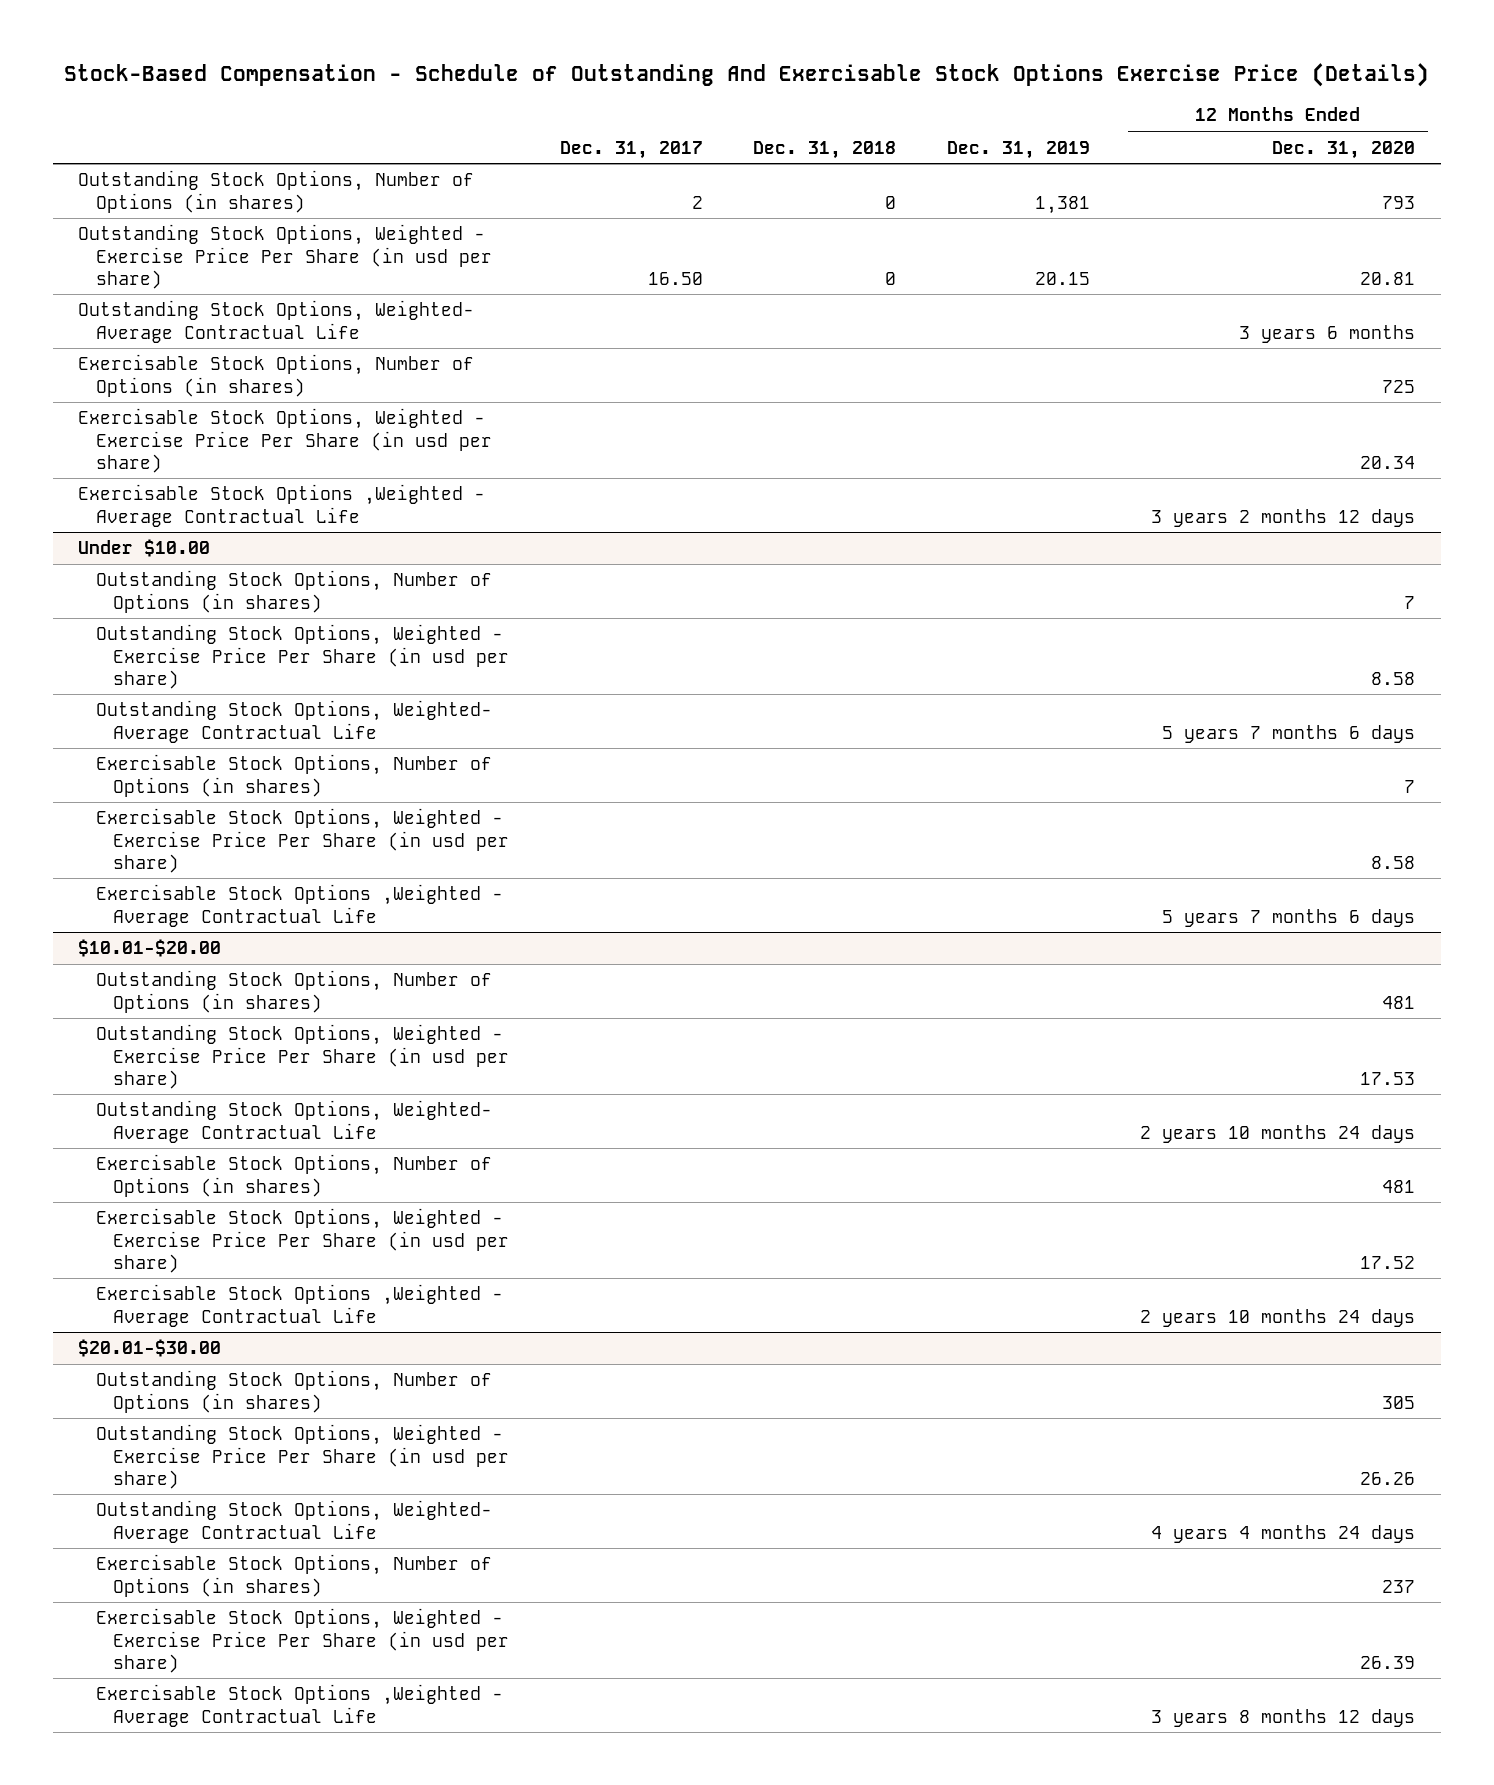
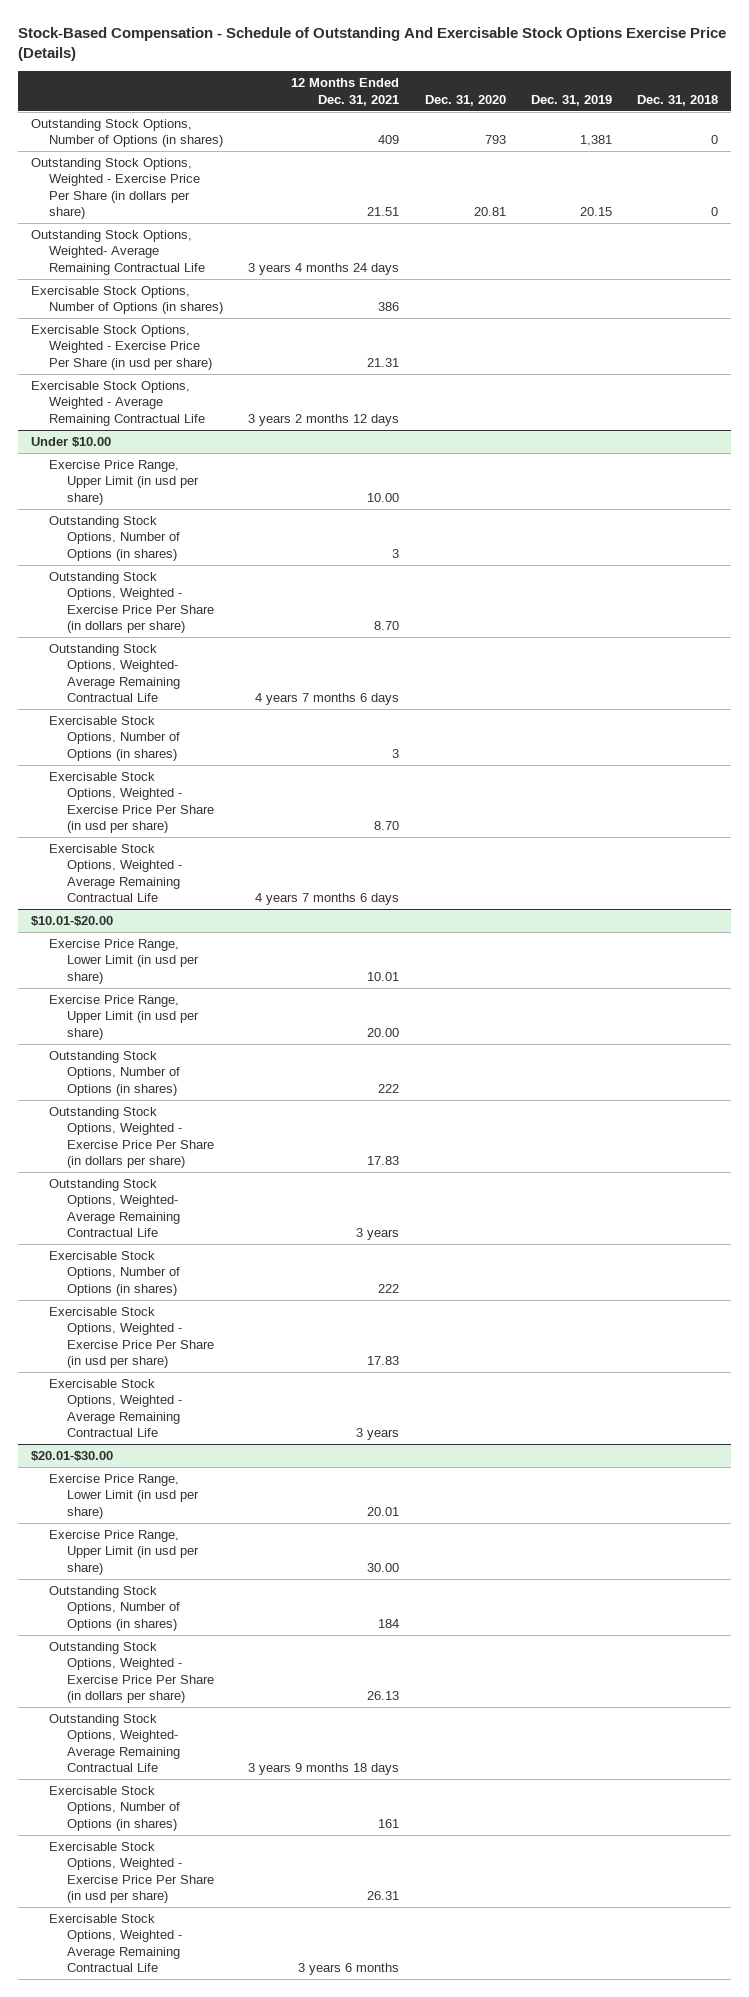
- | Dec. 31, 2017 | Dec. 31, 2018 | Dec. 31, 2019 | 12 Months Ended Dec. 31, 2020
+ | 12 Months Ended Dec. 31, 2021 | Dec. 31, 2020 | Dec. 31, 2019 | Dec. 31, 2018
- Outstanding Stock Options, Weighted - Exercise Price Per Share (in usd per share) | 16.50 | 0 | 20.15 | 20.81
- Outstanding Stock Options, Weighted- Average Contractual Life | | | | 3 years 6 months
+ Outstanding Stock Options, Weighted - Exercise Price Per Share (in dollars per share) | 21.51 | 20.81 | 20.15 | 0
+ Outstanding Stock Options, Weighted- Average Remaining Contractual Life | 3 years 4 months 24 days | | |
- Exercisable Stock Options ,Weighted - Average Contractual Life | | | | 3 years 2 months 12 days
+ Exercisable Stock Options, Weighted - Average Remaining Contractual Life | 3 years 2 months 12 days | | |
@ Under $10.00
+ Exercise Price Range, Upper Limit (in usd per share) | 10.00 | | |
- Outstanding Stock Options, Weighted - Exercise Price Per Share (in usd per share) | | | | 8.58
- Outstanding Stock Options, Weighted- Average Contractual Life | | | | 5 years 7 months 6 days
+ Outstanding Stock Options, Weighted - Exercise Price Per Share (in dollars per share) | 8.70 | | |
+ Outstanding Stock Options, Weighted- Average Remaining Contractual Life | 4 years 7 months 6 days | | |
- Exercisable Stock Options ,Weighted - Average Contractual Life | | | | 5 years 7 months 6 days
+ Exercisable Stock Options, Weighted - Average Remaining Contractual Life | 4 years 7 months 6 days | | |
@ $10.01-$20.00
+ Exercise Price Range, Lower Limit (in usd per share) | 10.01 | | |
+ Exercise Price Range, Upper Limit (in usd per share) | 20.00 | | |
- Outstanding Stock Options, Weighted - Exercise Price Per Share (in usd per share) | | | | 17.53
- Outstanding Stock Options, Weighted- Average Contractual Life | | | | 2 years 10 months 24 days
+ Outstanding Stock Options, Weighted - Exercise Price Per Share (in dollars per share) | 17.83 | | |
+ Outstanding Stock Options, Weighted- Average Remaining Contractual Life | 3 years | | |
- Exercisable Stock Options ,Weighted - Average Contractual Life | | | | 2 years 10 months 24 days
+ Exercisable Stock Options, Weighted - Average Remaining Contractual Life | 3 years | | |
@ $20.01-$30.00
+ Exercise Price Range, Lower Limit (in usd per share) | 20.01 | | |
+ Exercise Price Range, Upper Limit (in usd per share) | 30.00 | | |
- Outstanding Stock Options, Weighted - Exercise Price Per Share (in usd per share) | | | | 26.26
- Outstanding Stock Options, Weighted- Average Contractual Life | | | | 4 years 4 months 24 days
+ Outstanding Stock Options, Weighted - Exercise Price Per Share (in dollars per share) | 26.13 | | |
+ Outstanding Stock Options, Weighted- Average Remaining Contractual Life | 3 years 9 months 18 days | | |
- Exercisable Stock Options ,Weighted - Average Contractual Life | | | | 3 years 8 months 12 days
+ Exercisable Stock Options, Weighted - Average Remaining Contractual Life | 3 years 6 months | | |

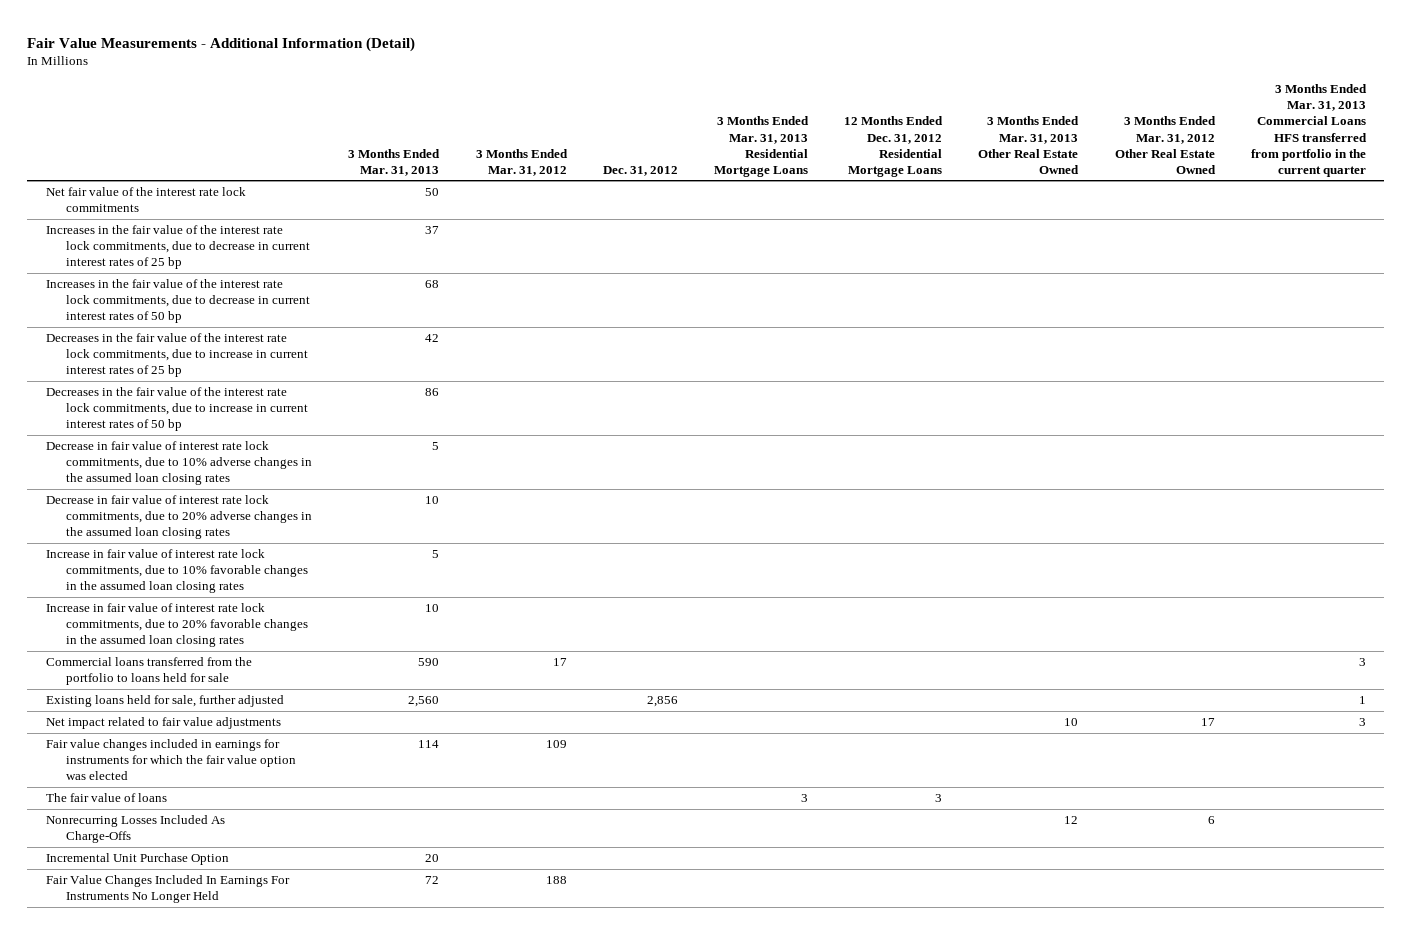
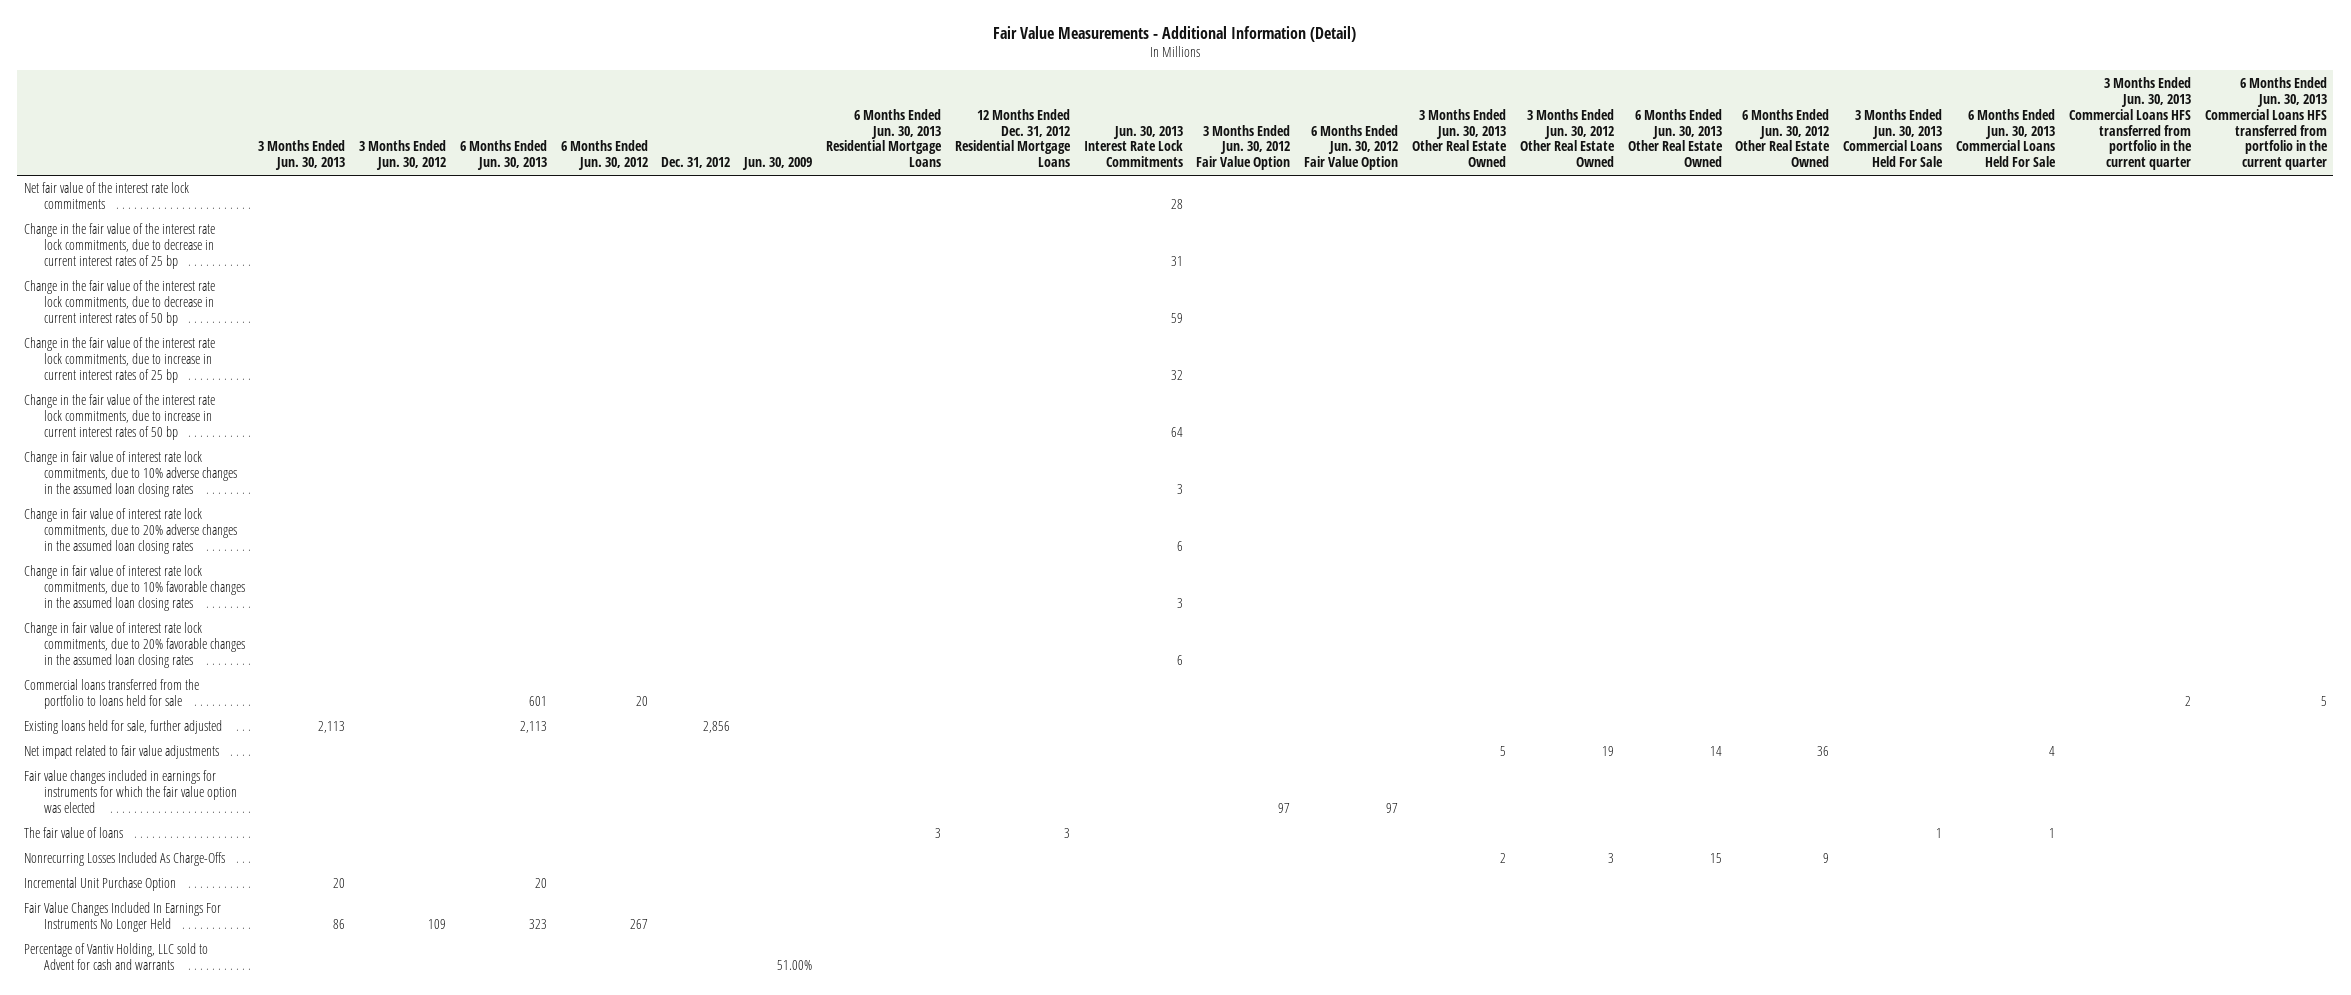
- | 3 Months Ended Mar. 31, 2013 | 3 Months Ended Mar. 31, 2012 | Dec. 31, 2012 | 3 Months Ended Mar. 31, 2013 Residential Mortgage Loans | 12 Months Ended Dec. 31, 2012 Residential Mortgage Loans | 3 Months Ended Mar. 31, 2013 Other Real Estate Owned | 3 Months Ended Mar. 31, 2012 Other Real Estate Owned | 3 Months Ended Mar. 31, 2013 Commercial Loans HFS transferred from portfolio in the current quarter
+ | 3 Months Ended Jun. 30, 2013 | 3 Months Ended Jun. 30, 2012 | 6 Months Ended Jun. 30, 2013 | 6 Months Ended Jun. 30, 2012 | Dec. 31, 2012 | Jun. 30, 2009 | 6 Months Ended Jun. 30, 2013 Residential Mortgage Loans | 12 Months Ended Dec. 31, 2012 Residential Mortgage Loans | Jun. 30, 2013 Interest Rate Lock Commitments | 3 Months Ended Jun. 30, 2012 Fair Value Option | 6 Months Ended Jun. 30, 2012 Fair Value Option | 3 Months Ended Jun. 30, 2013 Other Real Estate Owned | 3 Months Ended Jun. 30, 2012 Other Real Estate Owned | 6 Months Ended Jun. 30, 2013 Other Real Estate Owned | 6 Months Ended Jun. 30, 2012 Other Real Estate Owned | 3 Months Ended Jun. 30, 2013 Commercial Loans Held For Sale | 6 Months Ended Jun. 30, 2013 Commercial Loans Held For Sale | 3 Months Ended Jun. 30, 2013 Commercial Loans HFS transferred from portfolio in the current quarter | 6 Months Ended Jun. 30, 2013 Commercial Loans HFS transferred from portfolio in the current quarter
- Increases in the fair value of the interest rate lock commitments, due to decrease in current interest rates of 25 bp | 37 | | | | | | |
- Increases in the fair value of the interest rate lock commitments, due to decrease in current interest rates of 50 bp | 68 | | | | | | |
- Decreases in the fair value of the interest rate lock commitments, due to increase in current interest rates of 25 bp | 42 | | | | | | |
- Decreases in the fair value of the interest rate lock commitments, due to increase in current interest rates of 50 bp | 86 | | | | | | |
- Decrease in fair value of interest rate lock commitments, due to 10% adverse changes in the assumed loan closing rates | 5 | | | | | | |
- Decrease in fair value of interest rate lock commitments, due to 20% adverse changes in the assumed loan closing rates | 10 | | | | | | |
- Increase in fair value of interest rate lock commitments, due to 10% favorable changes in the assumed loan closing rates | 5 | | | | | | |
- Increase in fair value of interest rate lock commitments, due to 20% favorable changes in the assumed loan closing rates | 10 | | | | | | |
+ Change in the fair value of the interest rate lock commitments, due to decrease in current interest rates of 25 bp | | | | | | | | | 31 | | | | | | | | | |
+ Change in the fair value of the interest rate lock commitments, due to decrease in current interest rates of 50 bp | | | | | | | | | 59 | | | | | | | | | |
+ Change in the fair value of the interest rate lock commitments, due to increase in current interest rates of 25 bp | | | | | | | | | 32 | | | | | | | | | |
+ Change in the fair value of the interest rate lock commitments, due to increase in current interest rates of 50 bp | | | | | | | | | 64 | | | | | | | | | |
+ Change in fair value of interest rate lock commitments, due to 10% adverse changes in the assumed loan closing rates | | | | | | | | | 3 | | | | | | | | | |
+ Change in fair value of interest rate lock commitments, due to 20% adverse changes in the assumed loan closing rates | | | | | | | | | 6 | | | | | | | | | |
+ Change in fair value of interest rate lock commitments, due to 10% favorable changes in the assumed loan closing rates | | | | | | | | | 3 | | | | | | | | | |
+ Change in fair value of interest rate lock commitments, due to 20% favorable changes in the assumed loan closing rates | | | | | | | | | 6 | | | | | | | | | |
+ Percentage of Vantiv Holding, LLC sold to Advent for cash and warrants | | | | | | 51.00% | | | | | | | | | | | | |

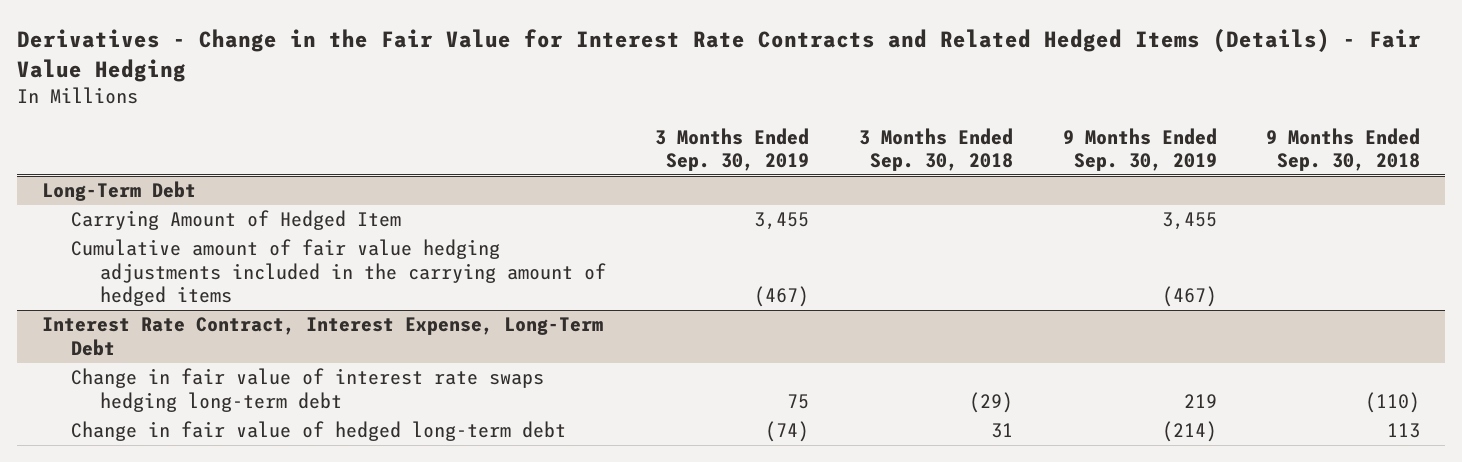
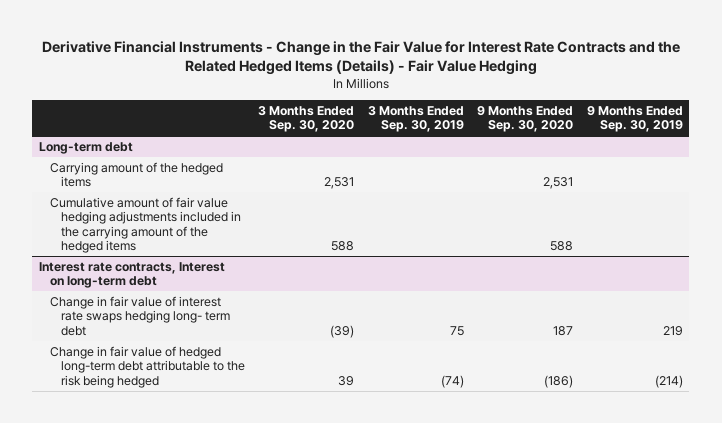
- Derivatives - Change in the Fair Value for Interest Rate Contracts and Related Hedged Items (Details) - Fair Value Hedging
+ Derivative Financial Instruments - Change in the Fair Value for Interest Rate Contracts and the Related Hedged Items (Details) - Fair Value Hedging
- | 3 Months Ended Sep. 30, 2019 | 3 Months Ended Sep. 30, 2018 | 9 Months Ended Sep. 30, 2019 | 9 Months Ended Sep. 30, 2018
+ | 3 Months Ended Sep. 30, 2020 | 3 Months Ended Sep. 30, 2019 | 9 Months Ended Sep. 30, 2020 | 9 Months Ended Sep. 30, 2019
- Long-Term Debt
- Carrying Amount of Hedged Item | 3,455 | | 3,455 |
- Cumulative amount of fair value hedging adjustments included in the carrying amount of hedged items | (467) | | (467) |
- Interest Rate Contract, Interest Expense, Long-Term Debt
- Change in fair value of interest rate swaps hedging long-term debt | 75 | (29) | 219 | (110)
- Change in fair value of hedged long-term debt | (74) | 31 | (214) | 113
+ Long-term debt
+ Carrying amount of the hedged items | 2,531 | | 2,531 |
+ Cumulative amount of fair value hedging adjustments included in the carrying amount of the hedged items | 588 | | 588 |
+ Interest rate contracts, Interest on long-term debt
+ Change in fair value of interest rate swaps hedging long- term debt | (39) | 75 | 187 | 219
+ Change in fair value of hedged long-term debt attributable to the risk being hedged | 39 | (74) | (186) | (214)

